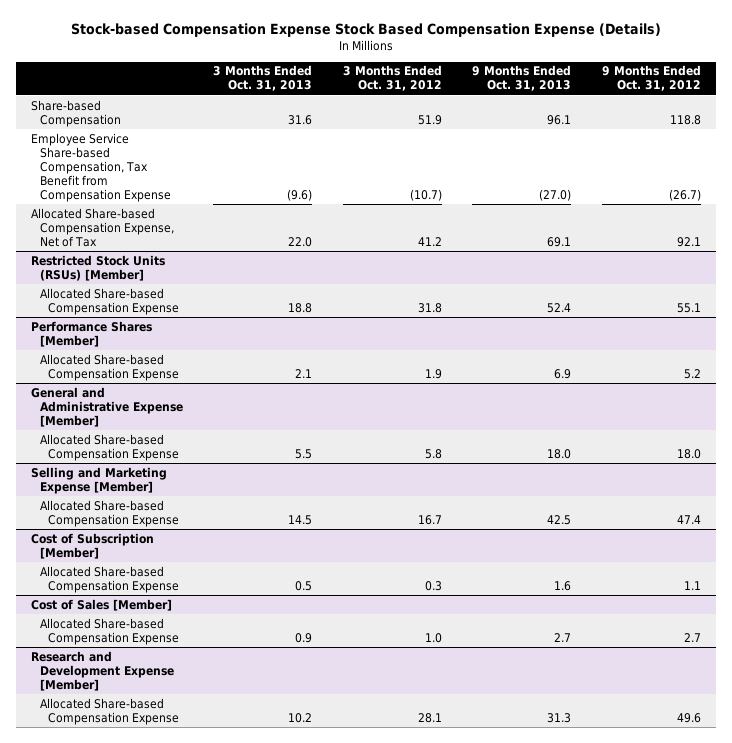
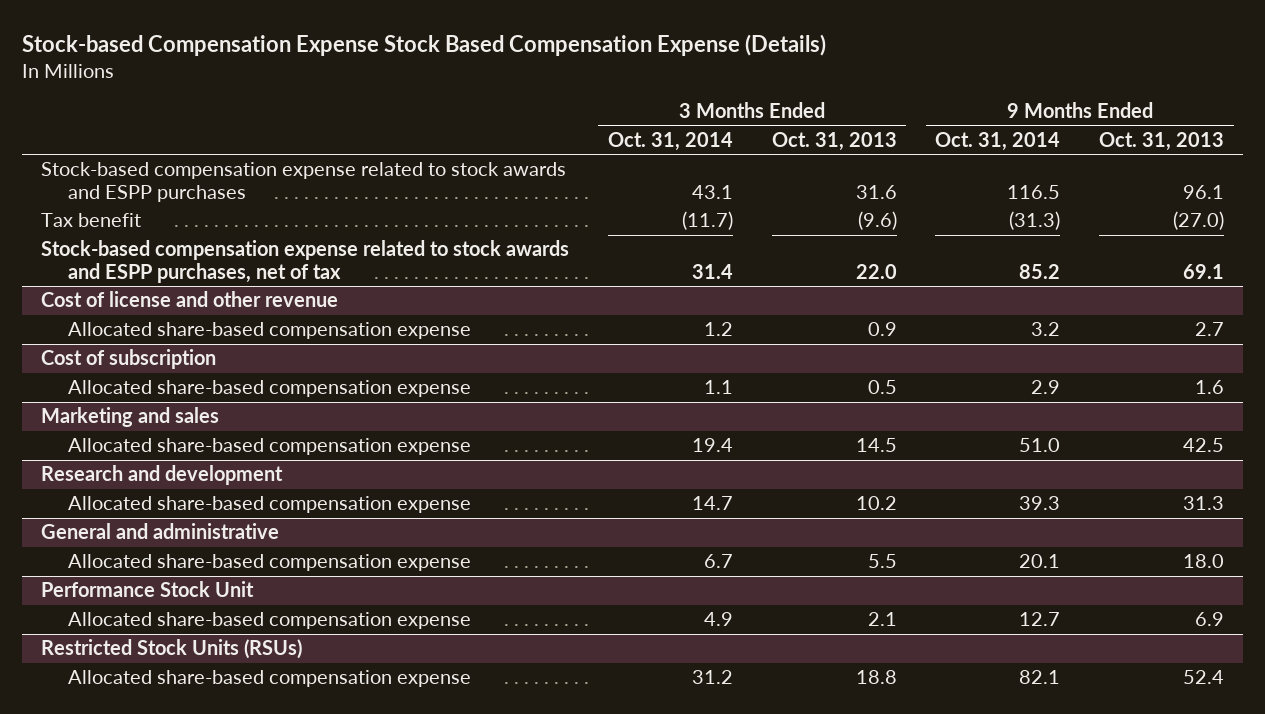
- | 3 Months Ended Oct. 31, 2013 | 3 Months Ended Oct. 31, 2012 | 9 Months Ended Oct. 31, 2013 | 9 Months Ended Oct. 31, 2012
+ | 3 Months Ended Oct. 31, 2014 | 3 Months Ended Oct. 31, 2013 | 9 Months Ended Oct. 31, 2014 | 9 Months Ended Oct. 31, 2013
- Share-based Compensation | 31.6 | 51.9 | 96.1 | 118.8
- Employee Service Share-based Compensation, Tax Benefit from Compensation Expense | (9.6) | (10.7) | (27.0) | (26.7)
- Allocated Share-based Compensation Expense, Net of Tax | 22.0 | 41.2 | 69.1 | 92.1
- Restricted Stock Units (RSUs) [Member]
- Allocated Share-based Compensation Expense | 18.8 | 31.8 | 52.4 | 55.1
- Performance Shares [Member]
- Allocated Share-based Compensation Expense | 2.1 | 1.9 | 6.9 | 5.2
- General and Administrative Expense [Member]
- Allocated Share-based Compensation Expense | 5.5 | 5.8 | 18.0 | 18.0
- Selling and Marketing Expense [Member]
- Allocated Share-based Compensation Expense | 14.5 | 16.7 | 42.5 | 47.4
- Cost of Subscription [Member]
- Allocated Share-based Compensation Expense | 0.5 | 0.3 | 1.6 | 1.1
- Cost of Sales [Member]
- Allocated Share-based Compensation Expense | 0.9 | 1.0 | 2.7 | 2.7
- Research and Development Expense [Member]
- Allocated Share-based Compensation Expense | 10.2 | 28.1 | 31.3 | 49.6
+ Stock-based compensation expense related to stock awards and ESPP purchases | 43.1 | 31.6 | 116.5 | 96.1
+ Tax benefit | (11.7) | (9.6) | (31.3) | (27.0)
+ Stock-based compensation expense related to stock awards and ESPP purchases, net of tax | 31.4 | 22.0 | 85.2 | 69.1
+ Cost of license and other revenue
+ Allocated share-based compensation expense | 1.2 | 0.9 | 3.2 | 2.7
+ Cost of subscription
+ Allocated share-based compensation expense | 1.1 | 0.5 | 2.9 | 1.6
+ Marketing and sales
+ Allocated share-based compensation expense | 19.4 | 14.5 | 51.0 | 42.5
+ Research and development
+ Allocated share-based compensation expense | 14.7 | 10.2 | 39.3 | 31.3
+ General and administrative
+ Allocated share-based compensation expense | 6.7 | 5.5 | 20.1 | 18.0
+ Performance Stock Unit
+ Allocated share-based compensation expense | 4.9 | 2.1 | 12.7 | 6.9
+ Restricted Stock Units (RSUs)
+ Allocated share-based compensation expense | 31.2 | 18.8 | 82.1 | 52.4

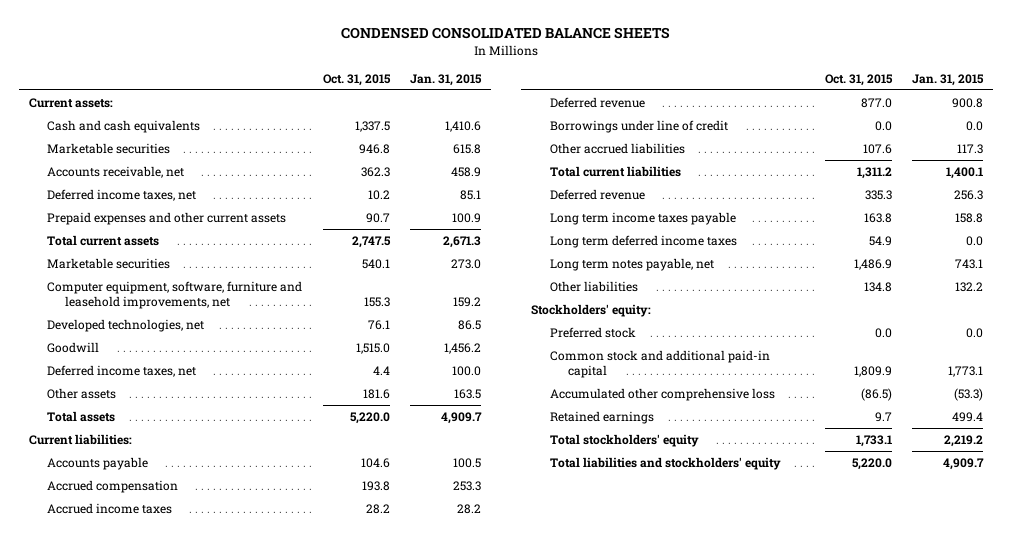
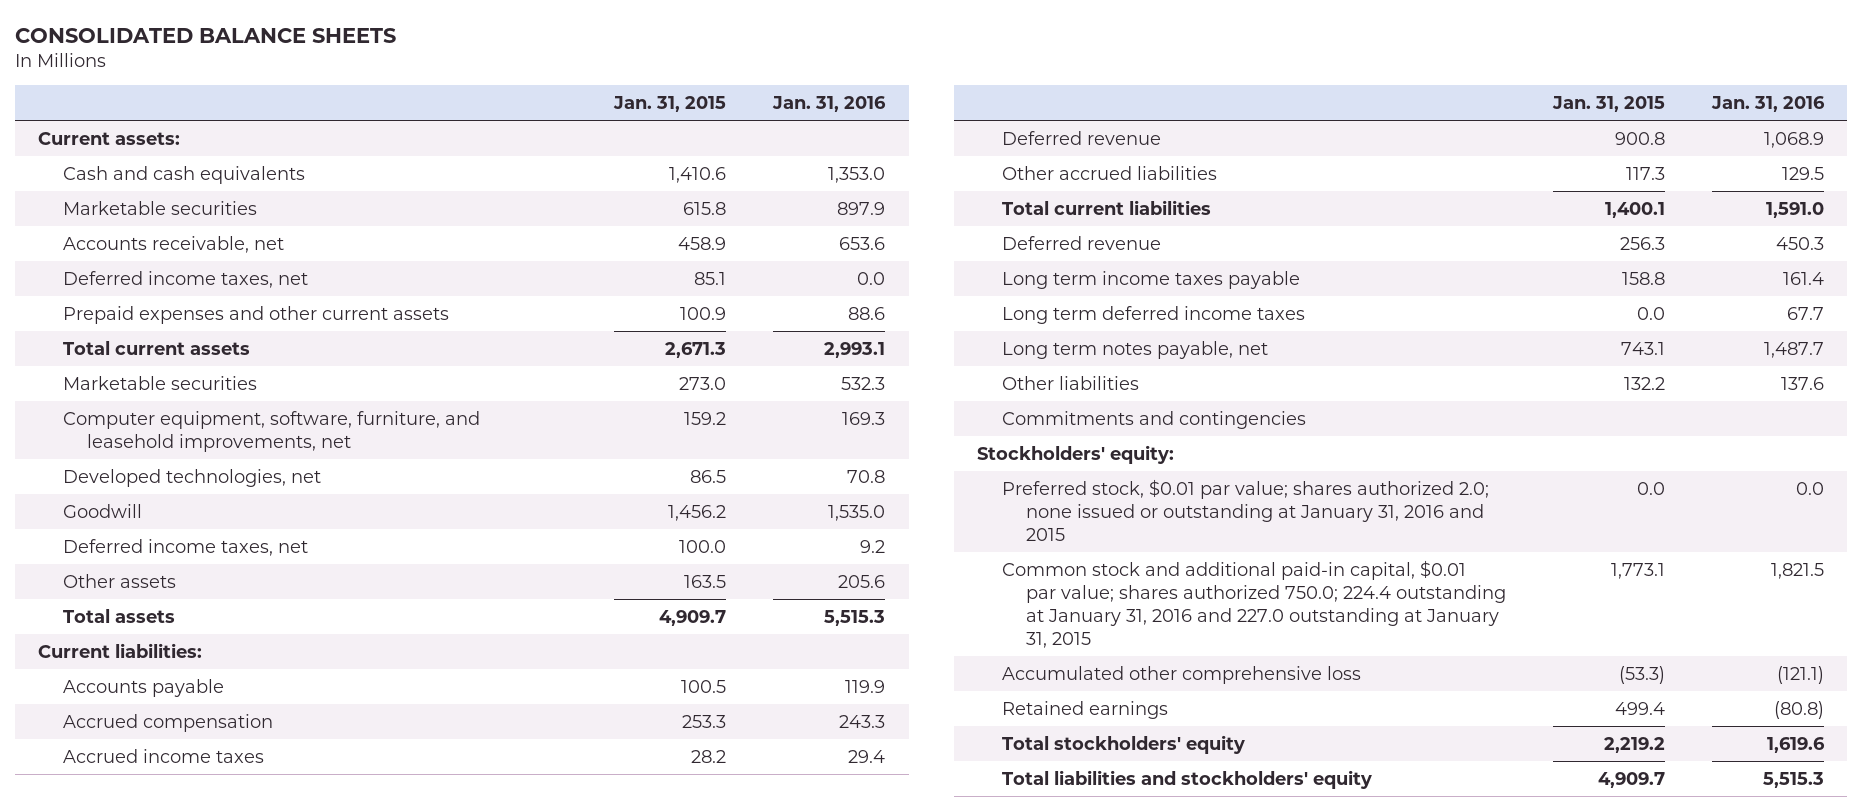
- CONDENSED CONSOLIDATED BALANCE SHEETS
+ CONSOLIDATED BALANCE SHEETS
- | Oct. 31, 2015 | Jan. 31, 2015
+ | Jan. 31, 2015 | Jan. 31, 2016
- Computer equipment, software, furniture and leasehold improvements, net | 155.3 | 159.2
+ Computer equipment, software, furniture, and leasehold improvements, net | 159.2 | 169.3
- Borrowings under line of credit | 0.0 | 0.0
+ Commitments and contingencies
- Preferred stock | 0.0 | 0.0
- Common stock and additional paid-in capital | 1,809.9 | 1,773.1
+ Preferred stock, $0.01 par value; shares authorized 2.0; none issued or outstanding at January 31, 2016 and 2015 | 0.0 | 0.0
+ Common stock and additional paid-in capital, $0.01 par value; shares authorized 750.0; 224.4 outstanding at January 31, 2016 and 227.0 outstanding at January 31, 2015 | 1,773.1 | 1,821.5

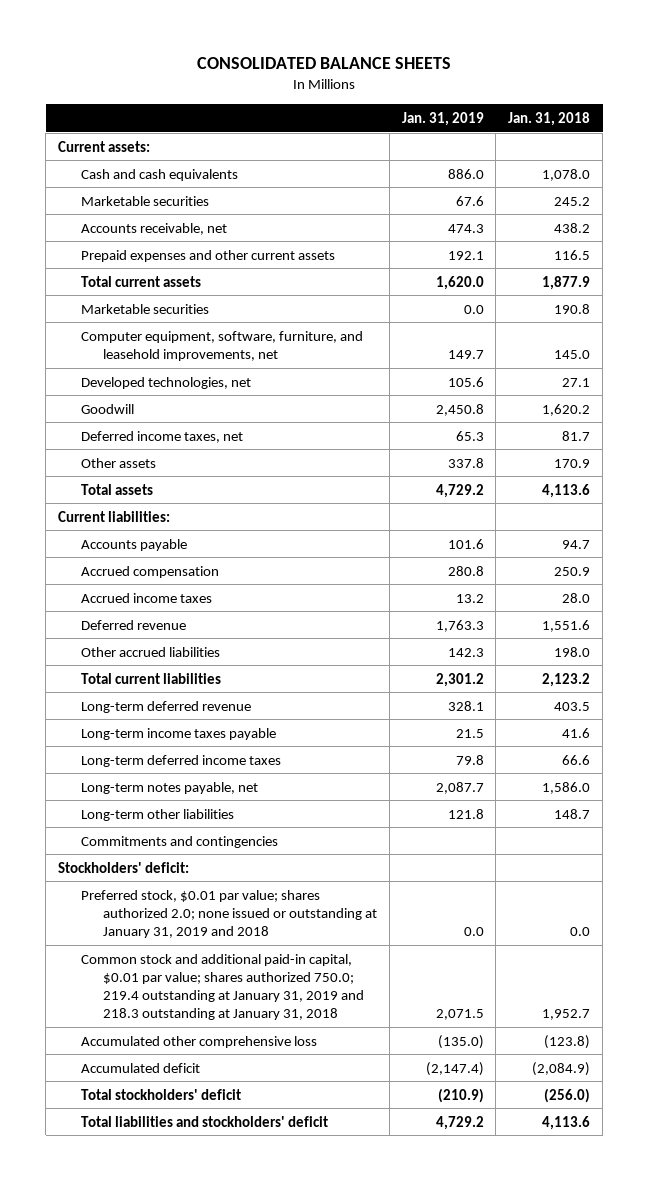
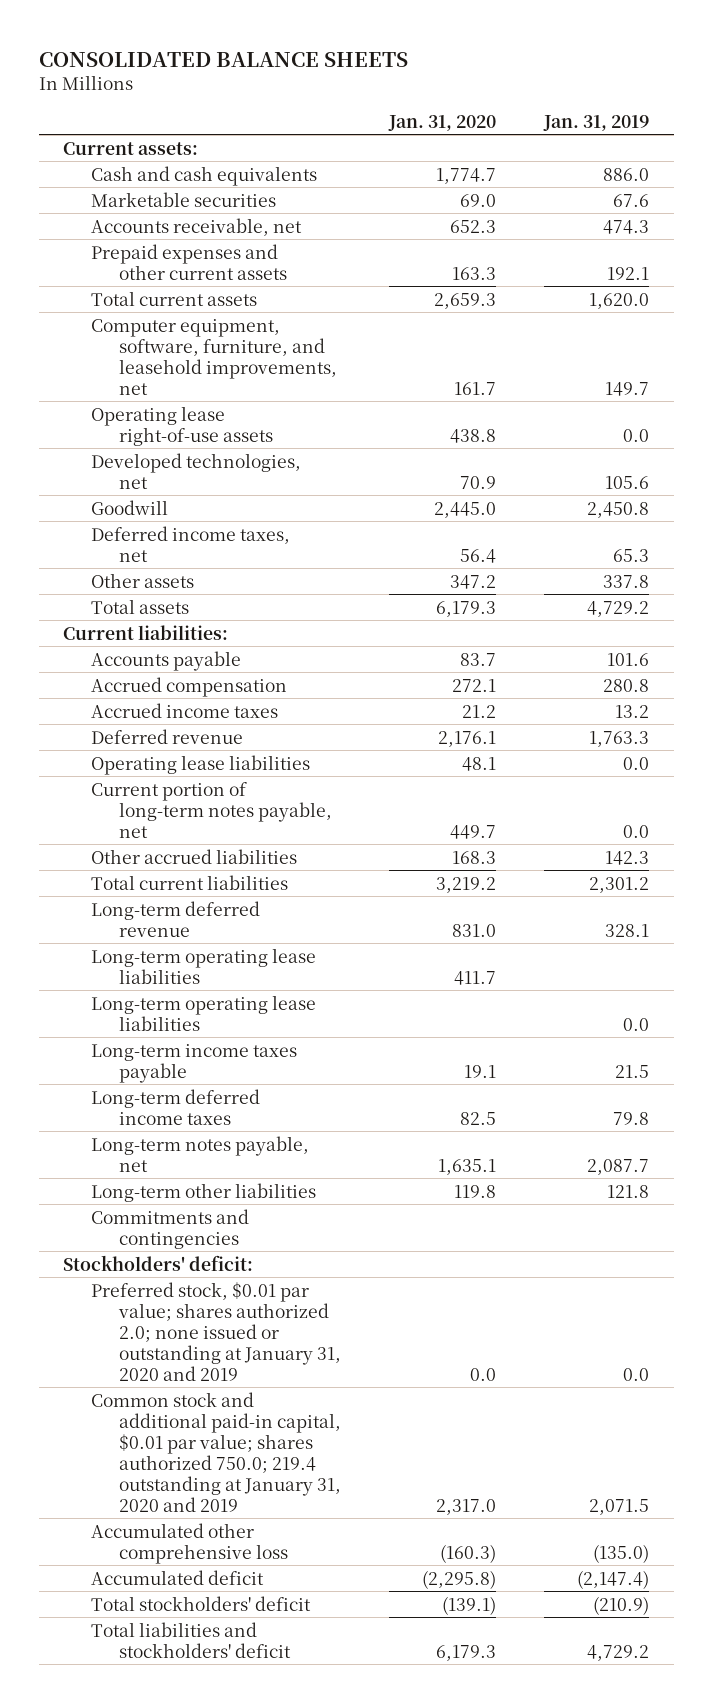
- | Jan. 31, 2019 | Jan. 31, 2018
+ | Jan. 31, 2020 | Jan. 31, 2019
- Marketable securities | 0.0 | 190.8
+ Operating lease right-of-use assets | 438.8 | 0.0
+ Operating lease liabilities | 48.1 | 0.0
+ Current portion of long-term notes payable, net | 449.7 | 0.0
+ Long-term operating lease liabilities | 411.7 |
+ Long-term operating lease liabilities | | 0.0
- Preferred stock, $0.01 par value; shares authorized 2.0; none issued or outstanding at January 31, 2019 and 2018 | 0.0 | 0.0
- Common stock and additional paid-in capital, $0.01 par value; shares authorized 750.0; 219.4 outstanding at January 31, 2019 and 218.3 outstanding at January 31, 2018 | 2,071.5 | 1,952.7
+ Preferred stock, $0.01 par value; shares authorized 2.0; none issued or outstanding at January 31, 2020 and 2019 | 0.0 | 0.0
+ Common stock and additional paid-in capital, $0.01 par value; shares authorized 750.0; 219.4 outstanding at January 31, 2020 and 2019 | 2,317.0 | 2,071.5

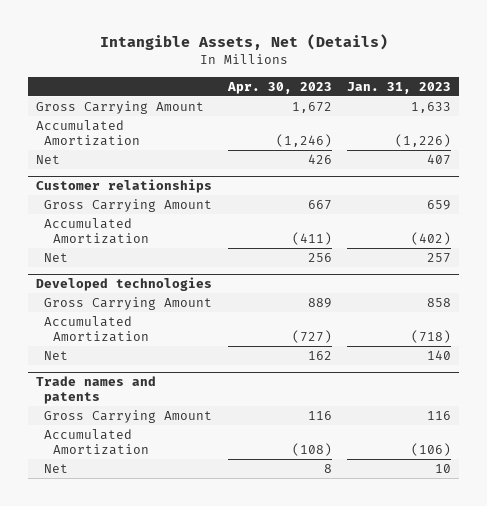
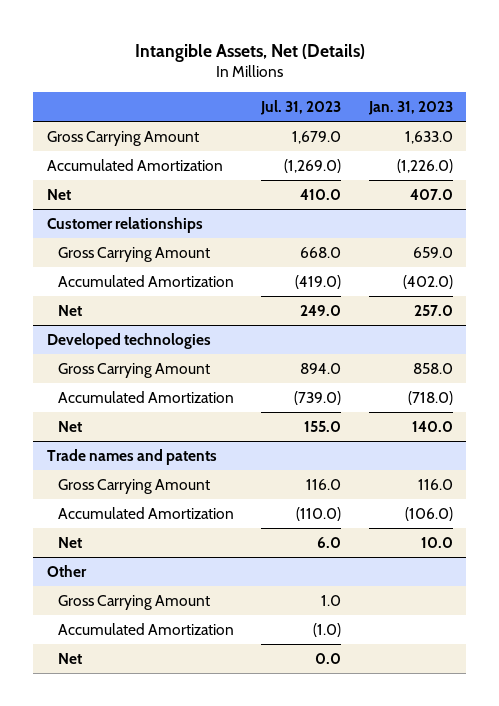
- | Apr. 30, 2023 | Jan. 31, 2023
+ | Jul. 31, 2023 | Jan. 31, 2023
- Gross Carrying Amount | 1,672 | 1,633
- Accumulated Amortization | (1,246) | (1,226)
- Net | 426 | 407
+ Gross Carrying Amount | 1,679.0 | 1,633.0
+ Accumulated Amortization | (1,269.0) | (1,226.0)
+ Net | 410.0 | 407.0
@ Customer relationships
- Gross Carrying Amount | 667 | 659
- Accumulated Amortization | (411) | (402)
- Net | 256 | 257
+ Gross Carrying Amount | 668.0 | 659.0
+ Accumulated Amortization | (419.0) | (402.0)
+ Net | 249.0 | 257.0
@ Developed technologies
- Gross Carrying Amount | 889 | 858
- Accumulated Amortization | (727) | (718)
- Net | 162 | 140
+ Gross Carrying Amount | 894.0 | 858.0
+ Accumulated Amortization | (739.0) | (718.0)
+ Net | 155.0 | 140.0
@ Trade names and patents
- Gross Carrying Amount | 116 | 116
- Accumulated Amortization | (108) | (106)
- Net | 8 | 10
+ Gross Carrying Amount | 116.0 | 116.0
+ Accumulated Amortization | (110.0) | (106.0)
+ Net | 6.0 | 10.0
+ Other
+ Gross Carrying Amount | 1.0 |
+ Accumulated Amortization | (1.0) |
+ Net | 0.0 |

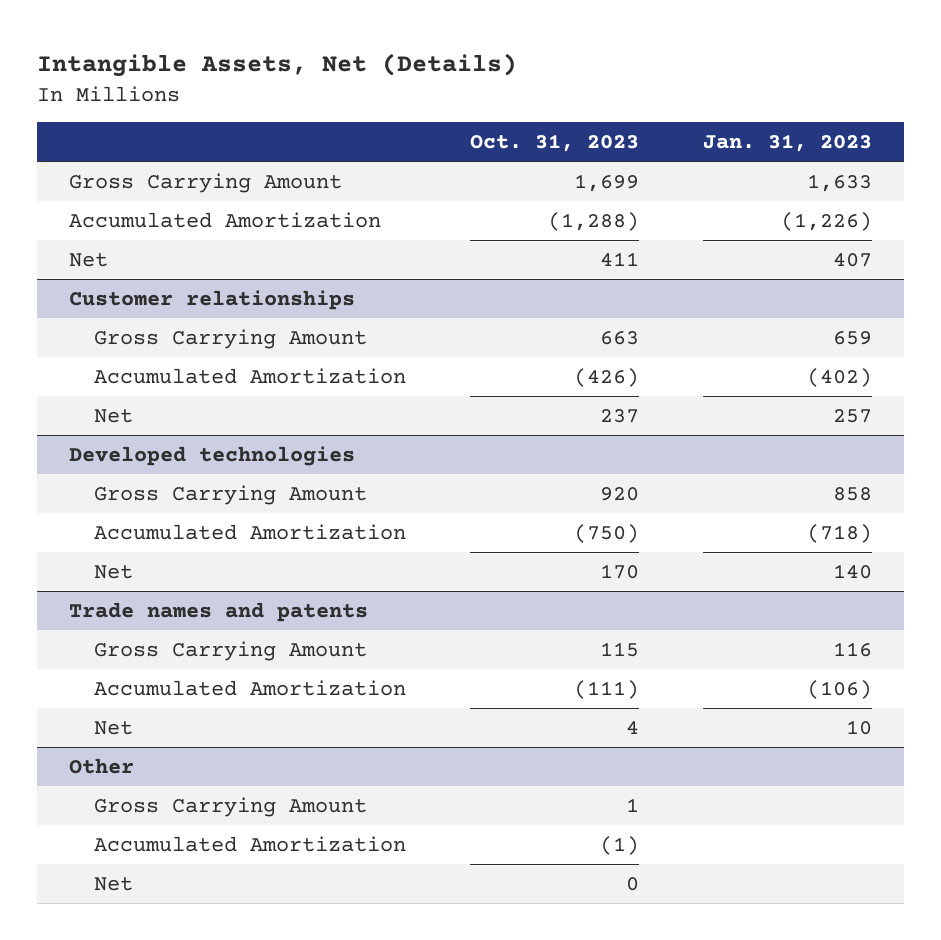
- | Jul. 31, 2023 | Jan. 31, 2023
+ | Oct. 31, 2023 | Jan. 31, 2023
- Gross Carrying Amount | 1,679.0 | 1,633.0
- Accumulated Amortization | (1,269.0) | (1,226.0)
- Net | 410.0 | 407.0
+ Gross Carrying Amount | 1,699 | 1,633
+ Accumulated Amortization | (1,288) | (1,226)
+ Net | 411 | 407
@ Customer relationships
- Gross Carrying Amount | 668.0 | 659.0
- Accumulated Amortization | (419.0) | (402.0)
- Net | 249.0 | 257.0
+ Gross Carrying Amount | 663 | 659
+ Accumulated Amortization | (426) | (402)
+ Net | 237 | 257
@ Developed technologies
- Gross Carrying Amount | 894.0 | 858.0
- Accumulated Amortization | (739.0) | (718.0)
- Net | 155.0 | 140.0
+ Gross Carrying Amount | 920 | 858
+ Accumulated Amortization | (750) | (718)
+ Net | 170 | 140
@ Trade names and patents
- Gross Carrying Amount | 116.0 | 116.0
- Accumulated Amortization | (110.0) | (106.0)
- Net | 6.0 | 10.0
+ Gross Carrying Amount | 115 | 116
+ Accumulated Amortization | (111) | (106)
+ Net | 4 | 10

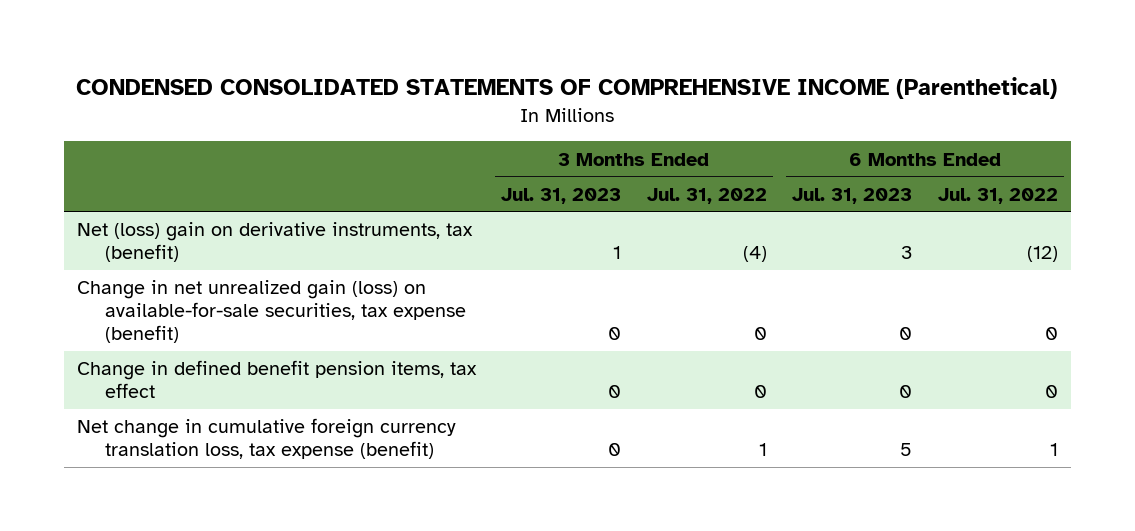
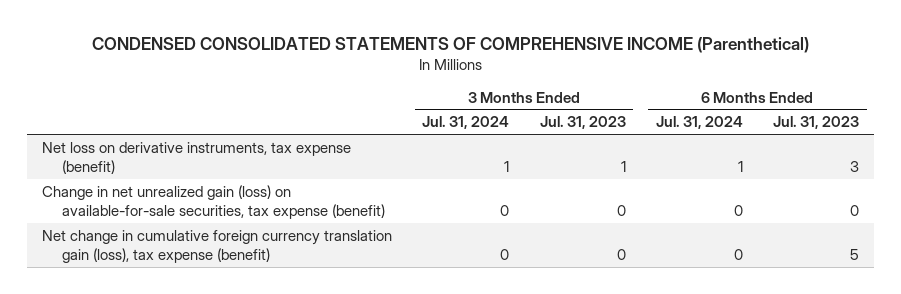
- | 3 Months Ended Jul. 31, 2023 | 3 Months Ended Jul. 31, 2022 | 6 Months Ended Jul. 31, 2023 | 6 Months Ended Jul. 31, 2022
+ | 3 Months Ended Jul. 31, 2024 | 3 Months Ended Jul. 31, 2023 | 6 Months Ended Jul. 31, 2024 | 6 Months Ended Jul. 31, 2023
- Net (loss) gain on derivative instruments, tax (benefit) | 1 | (4) | 3 | (12)
+ Net loss on derivative instruments, tax expense (benefit) | 1 | 1 | 1 | 3
- Change in defined benefit pension items, tax effect | 0 | 0 | 0 | 0
- Net change in cumulative foreign currency translation loss, tax expense (benefit) | 0 | 1 | 5 | 1
+ Net change in cumulative foreign currency translation gain (loss), tax expense (benefit) | 0 | 0 | 0 | 5

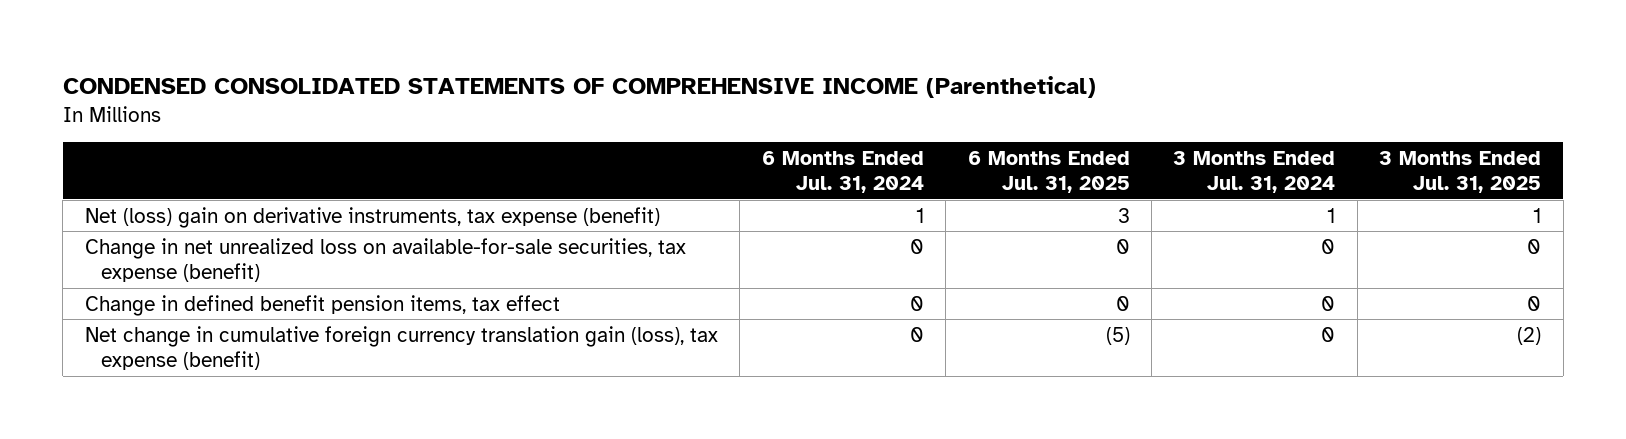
- | 3 Months Ended Jul. 31, 2024 | 3 Months Ended Jul. 31, 2023 | 6 Months Ended Jul. 31, 2024 | 6 Months Ended Jul. 31, 2023
+ | 6 Months Ended Jul. 31, 2024 | 6 Months Ended Jul. 31, 2025 | 3 Months Ended Jul. 31, 2024 | 3 Months Ended Jul. 31, 2025
- Net loss on derivative instruments, tax expense (benefit) | 1 | 1 | 1 | 3
- Change in net unrealized gain (loss) on available-for-sale securities, tax expense (benefit) | 0 | 0 | 0 | 0
+ Net (loss) gain on derivative instruments, tax expense (benefit) | 1 | 3 | 1 | 1
+ Change in net unrealized loss on available-for-sale securities, tax expense (benefit) | 0 | 0 | 0 | 0
+ Change in defined benefit pension items, tax effect | 0 | 0 | 0 | 0

